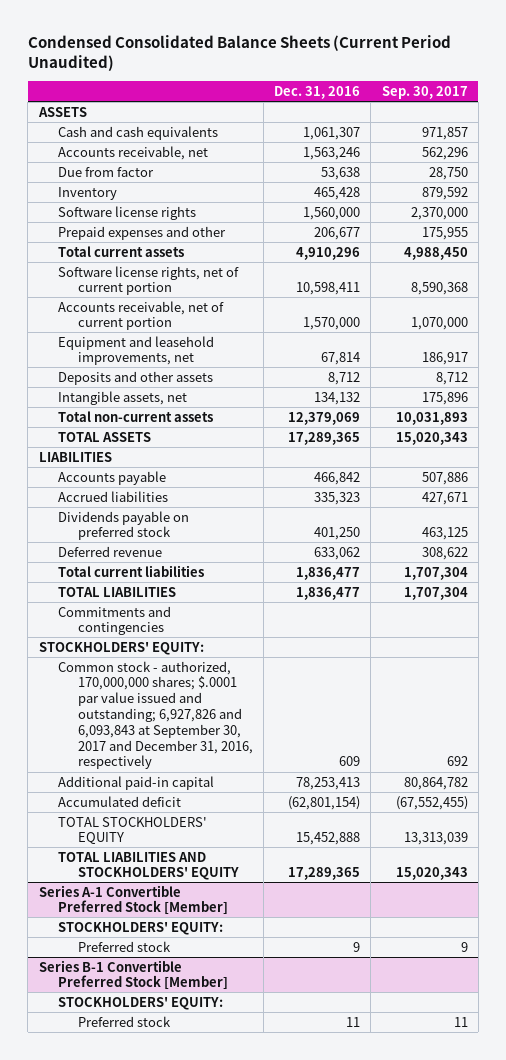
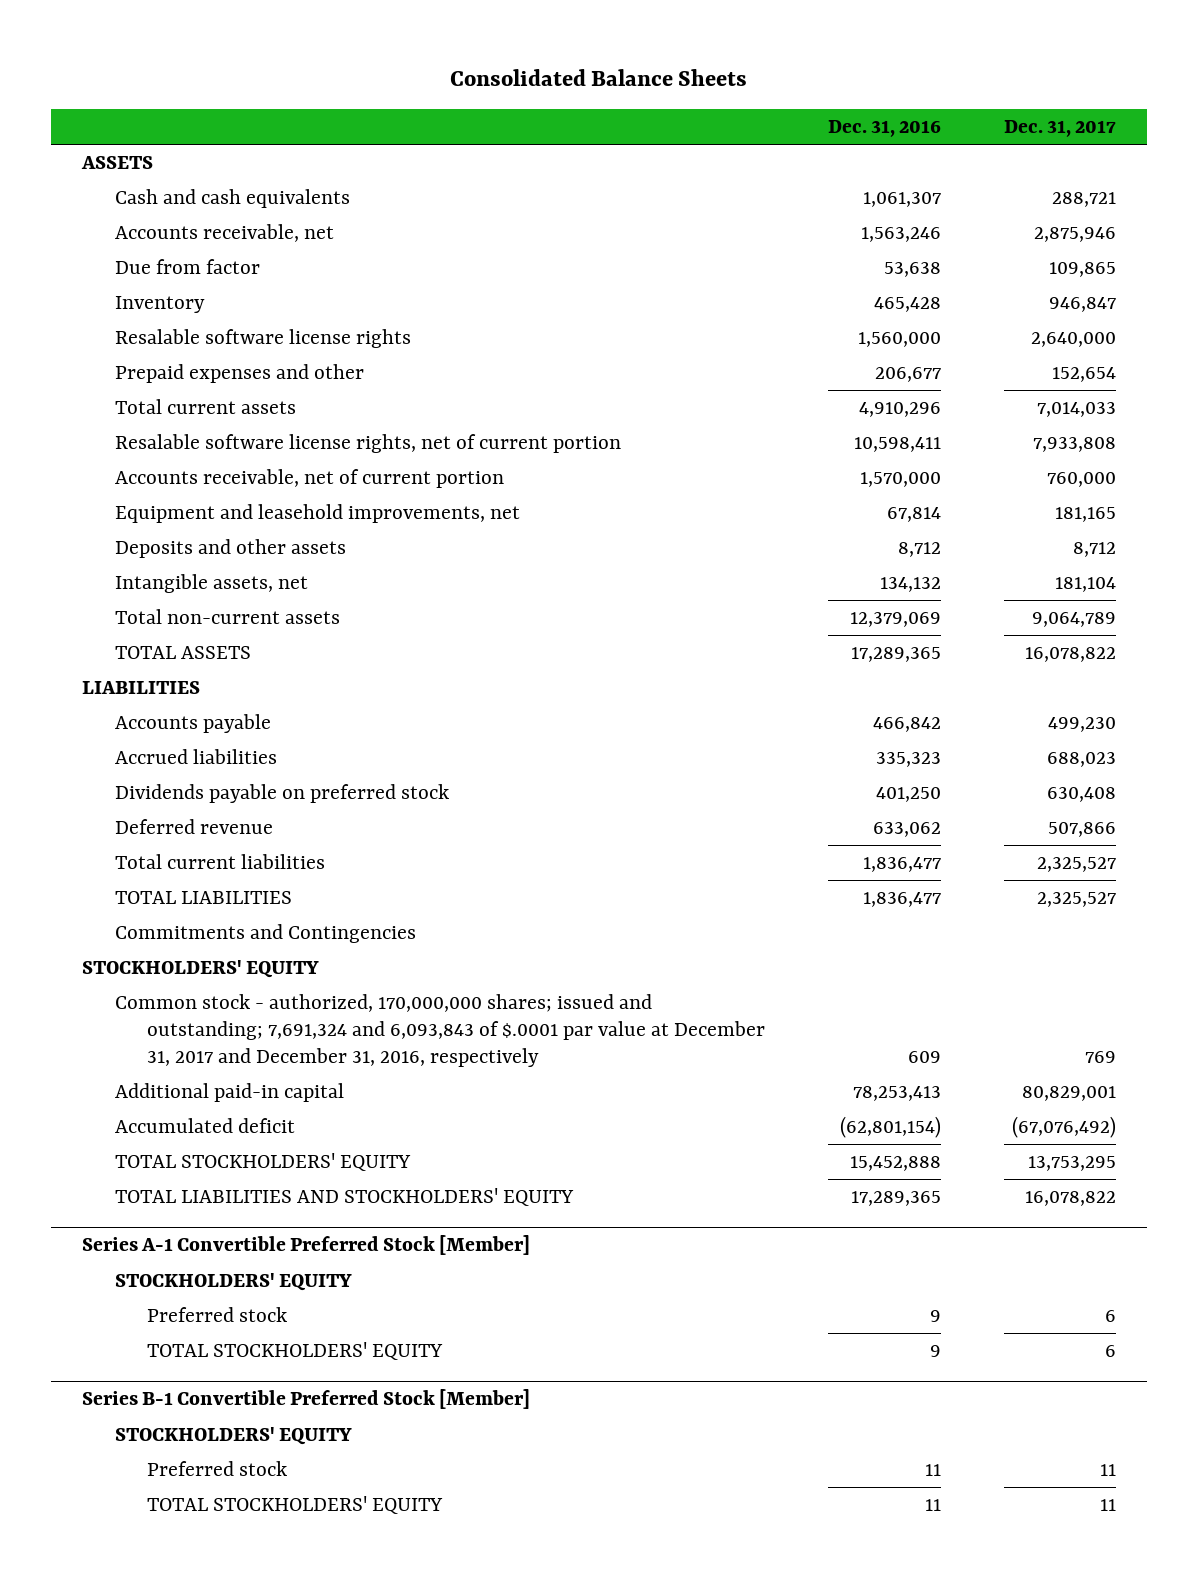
- Condensed Consolidated Balance Sheets (Current Period Unaudited)
+ Consolidated Balance Sheets
- | Dec. 31, 2016 | Sep. 30, 2017
+ | Dec. 31, 2016 | Dec. 31, 2017
- Software license rights | 1,560,000 | 2,370,000
+ Resalable software license rights | 1,560,000 | 2,640,000
- Software license rights, net of current portion | 10,598,411 | 8,590,368
+ Resalable software license rights, net of current portion | 10,598,411 | 7,933,808
- Commitments and contingencies
- STOCKHOLDERS' EQUITY:
- Common stock - authorized, 170,000,000 shares; $.0001 par value issued and outstanding; 6,927,826 and 6,093,843 at September 30, 2017 and December 31, 2016, respectively | 609 | 692
+ Commitments and Contingencies
+ STOCKHOLDERS' EQUITY
+ Common stock - authorized, 170,000,000 shares; issued and outstanding; 7,691,324 and 6,093,843 of $.0001 par value at December 31, 2017 and December 31, 2016, respectively | 609 | 769
@ Series A-1 Convertible Preferred Stock [Member]
- STOCKHOLDERS' EQUITY:
+ STOCKHOLDERS' EQUITY
+ TOTAL STOCKHOLDERS' EQUITY | 9 | 6
@ Series B-1 Convertible Preferred Stock [Member]
- STOCKHOLDERS' EQUITY:
+ STOCKHOLDERS' EQUITY
+ TOTAL STOCKHOLDERS' EQUITY | 11 | 11

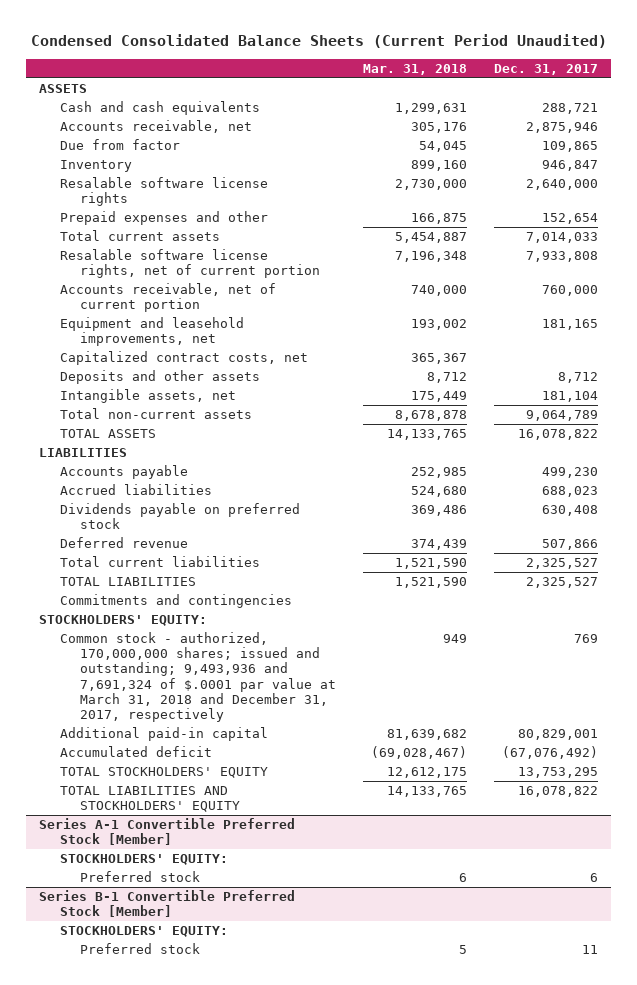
- Consolidated Balance Sheets
+ Condensed Consolidated Balance Sheets (Current Period Unaudited)
- | Dec. 31, 2016 | Dec. 31, 2017
+ | Mar. 31, 2018 | Dec. 31, 2017
+ Capitalized contract costs, net | 365,367 |
- Commitments and Contingencies
- STOCKHOLDERS' EQUITY
- Common stock - authorized, 170,000,000 shares; issued and outstanding; 7,691,324 and 6,093,843 of $.0001 par value at December 31, 2017 and December 31, 2016, respectively | 609 | 769
+ Commitments and contingencies
+ STOCKHOLDERS' EQUITY:
+ Common stock - authorized, 170,000,000 shares; issued and outstanding; 9,493,936 and 7,691,324 of $.0001 par value at March 31, 2018 and December 31, 2017, respectively | 949 | 769
@ Series A-1 Convertible Preferred Stock [Member]
- STOCKHOLDERS' EQUITY
+ STOCKHOLDERS' EQUITY:
- TOTAL STOCKHOLDERS' EQUITY | 9 | 6
@ Series B-1 Convertible Preferred Stock [Member]
- STOCKHOLDERS' EQUITY
+ STOCKHOLDERS' EQUITY:
- TOTAL STOCKHOLDERS' EQUITY | 11 | 11

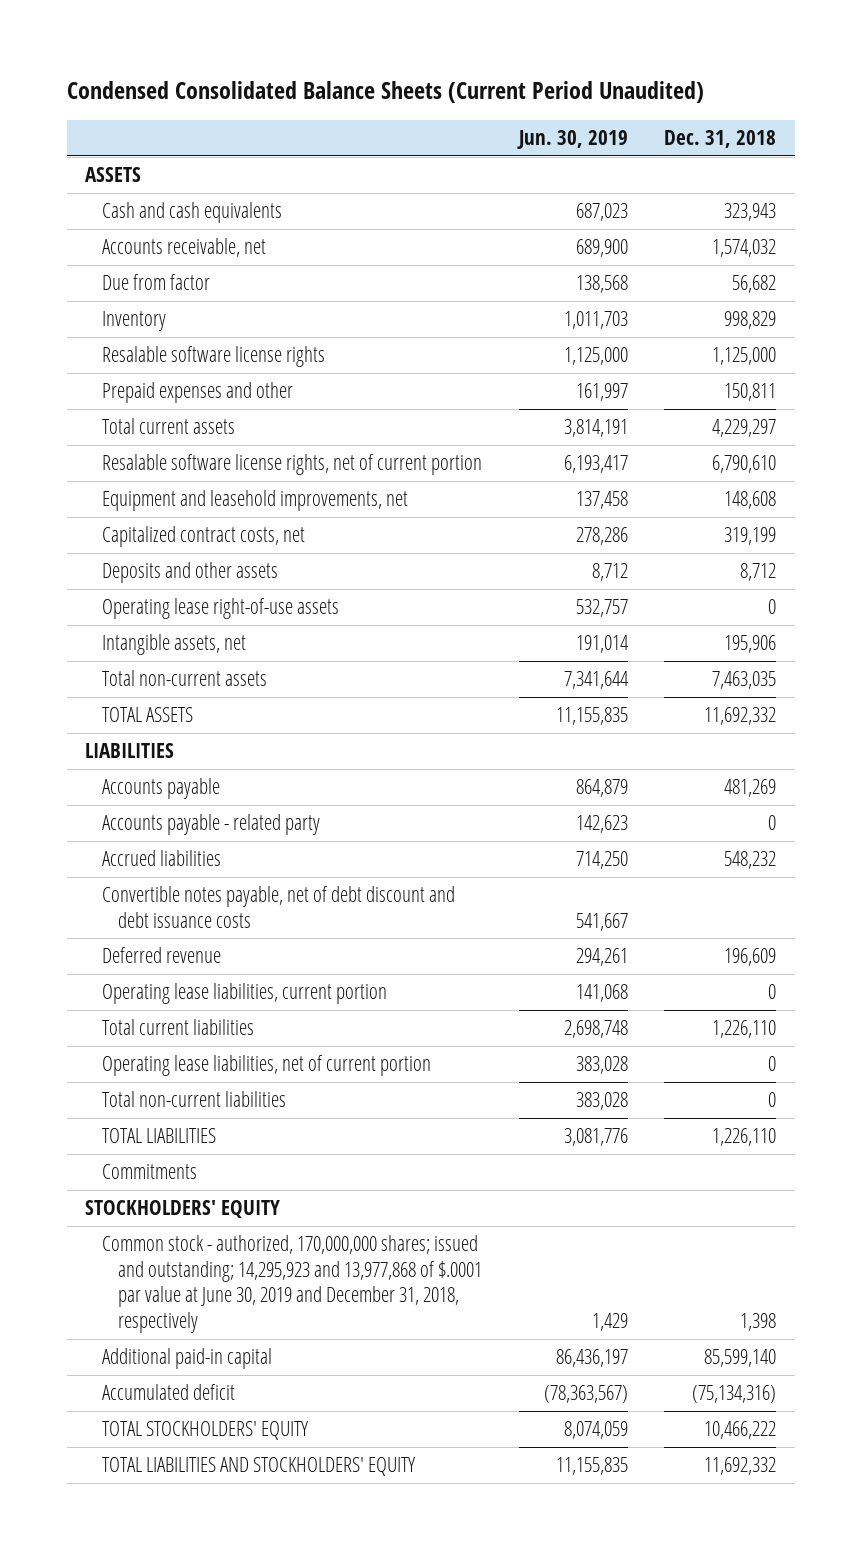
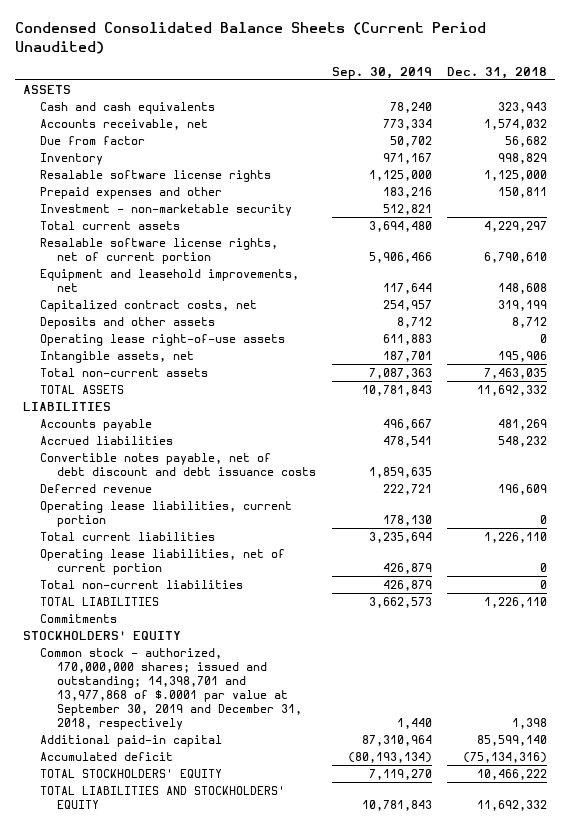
- | Jun. 30, 2019 | Dec. 31, 2018
+ | Sep. 30, 2019 | Dec. 31, 2018
+ Investment - non-marketable security | 512,821 |
- Accounts payable - related party | 142,623 | 0
- Common stock - authorized, 170,000,000 shares; issued and outstanding; 14,295,923 and 13,977,868 of $.0001 par value at June 30, 2019 and December 31, 2018, respectively | 1,429 | 1,398
+ Common stock - authorized, 170,000,000 shares; issued and outstanding; 14,398,701 and 13,977,868 of $.0001 par value at September 30, 2019 and December 31, 2018, respectively | 1,440 | 1,398

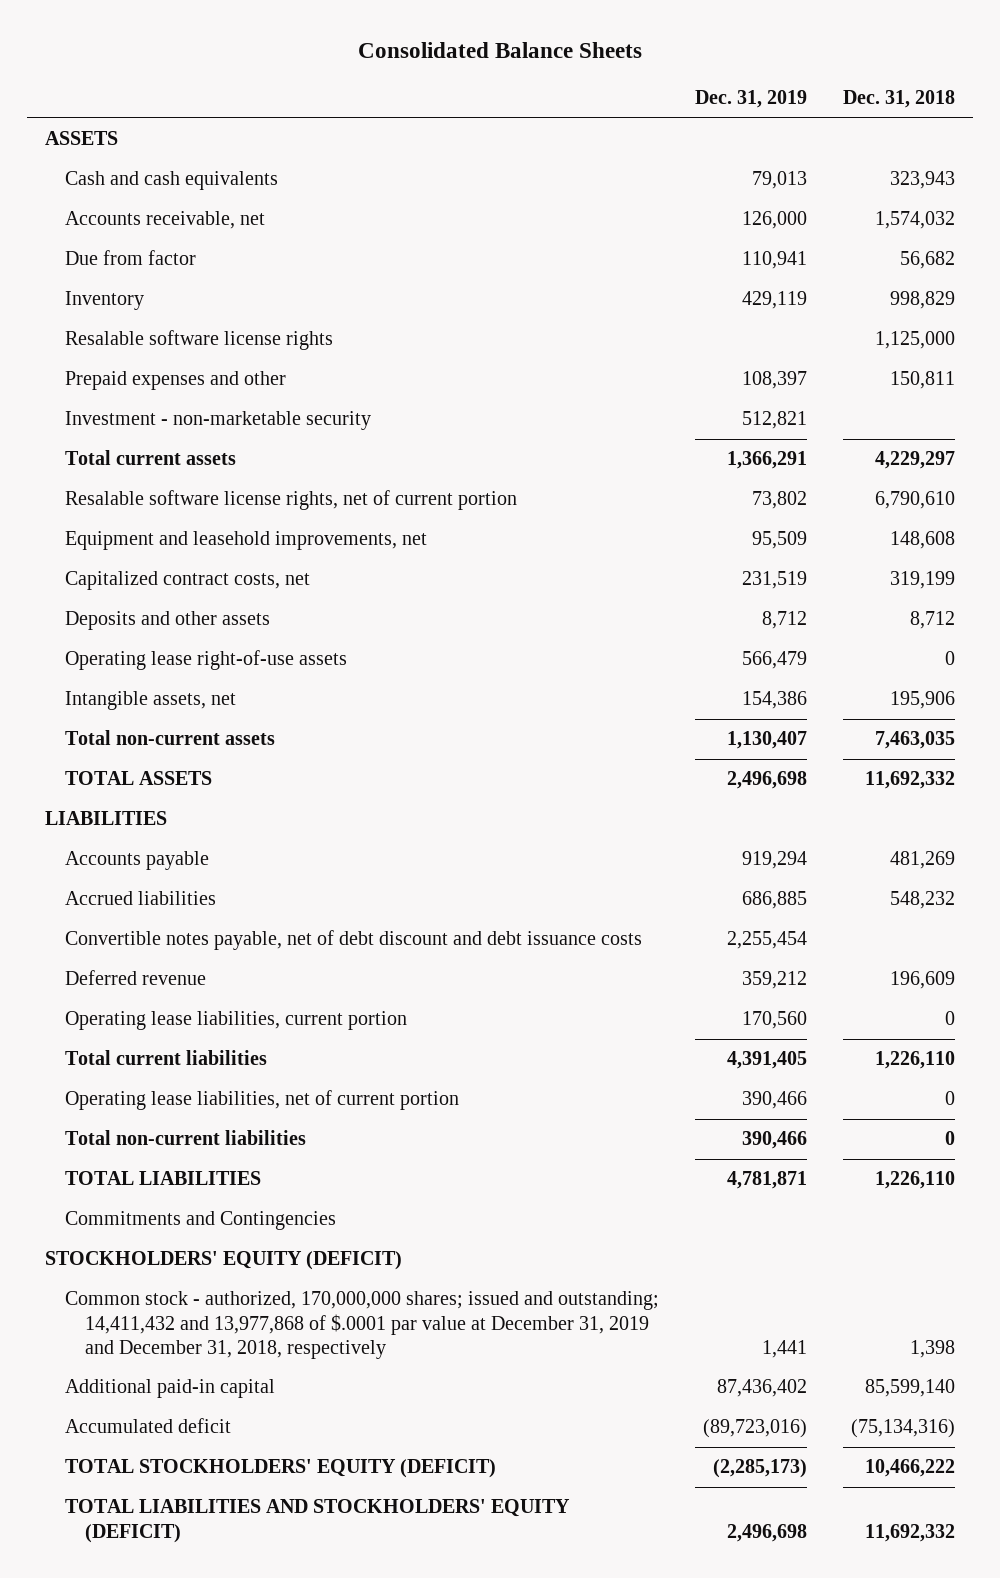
- Condensed Consolidated Balance Sheets (Current Period Unaudited)
+ Consolidated Balance Sheets
- | Sep. 30, 2019 | Dec. 31, 2018
+ | Dec. 31, 2019 | Dec. 31, 2018
- Commitments
- STOCKHOLDERS' EQUITY
- Common stock - authorized, 170,000,000 shares; issued and outstanding; 14,398,701 and 13,977,868 of $.0001 par value at September 30, 2019 and December 31, 2018, respectively | 1,440 | 1,398
+ Commitments and Contingencies
+ STOCKHOLDERS' EQUITY (DEFICIT)
+ Common stock - authorized, 170,000,000 shares; issued and outstanding; 14,411,432 and 13,977,868 of $.0001 par value at December 31, 2019 and December 31, 2018, respectively | 1,441 | 1,398
- TOTAL STOCKHOLDERS' EQUITY | 7,119,270 | 10,466,222
- TOTAL LIABILITIES AND STOCKHOLDERS' EQUITY | 10,781,843 | 11,692,332
+ TOTAL STOCKHOLDERS' EQUITY (DEFICIT) | (2,285,173) | 10,466,222
+ TOTAL LIABILITIES AND STOCKHOLDERS' EQUITY (DEFICIT) | 2,496,698 | 11,692,332

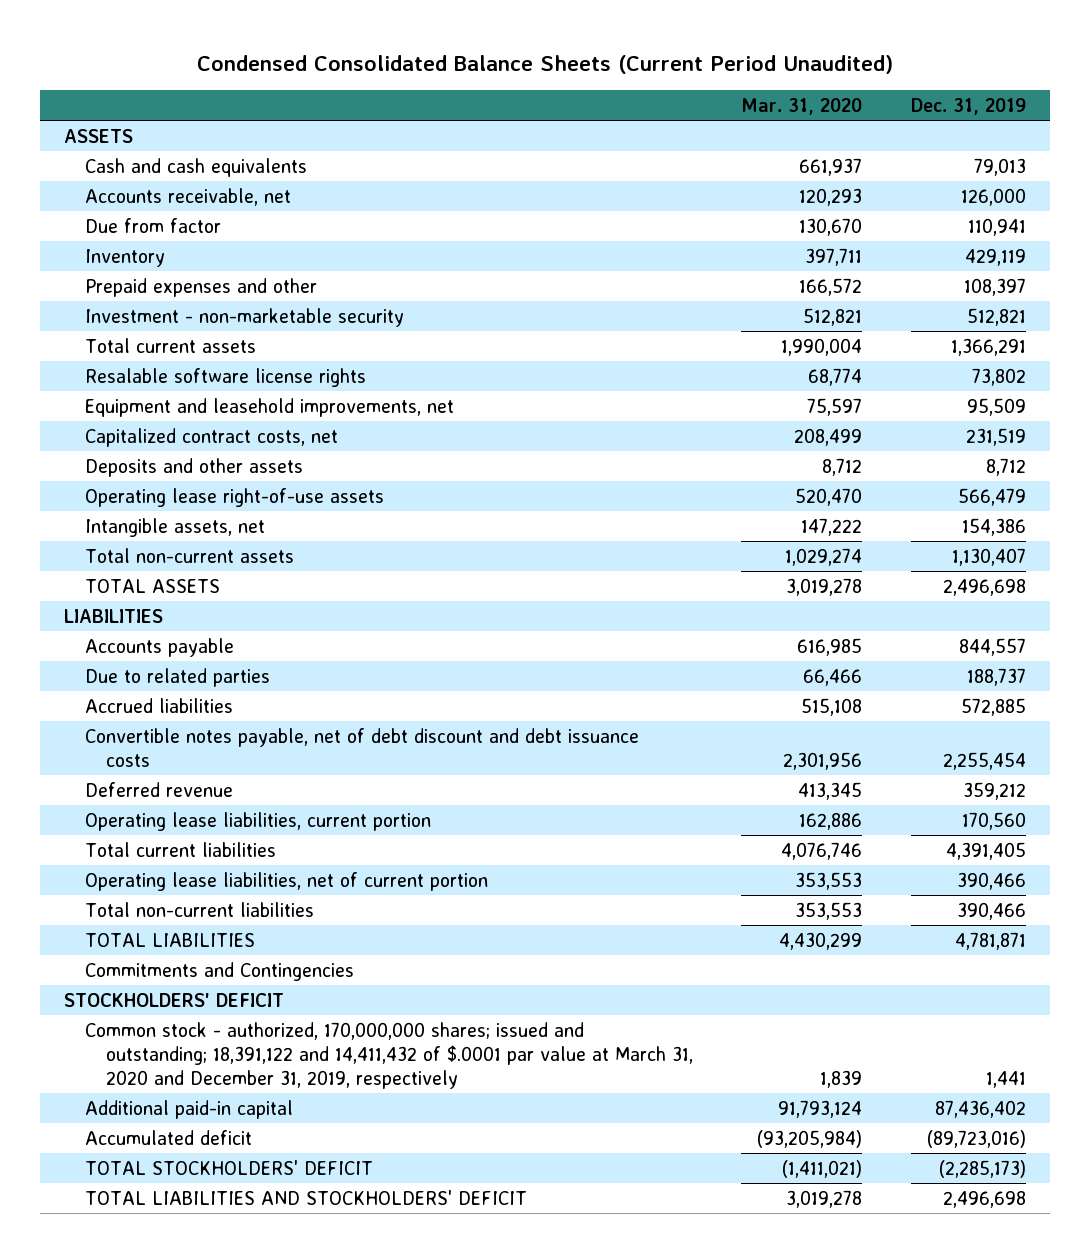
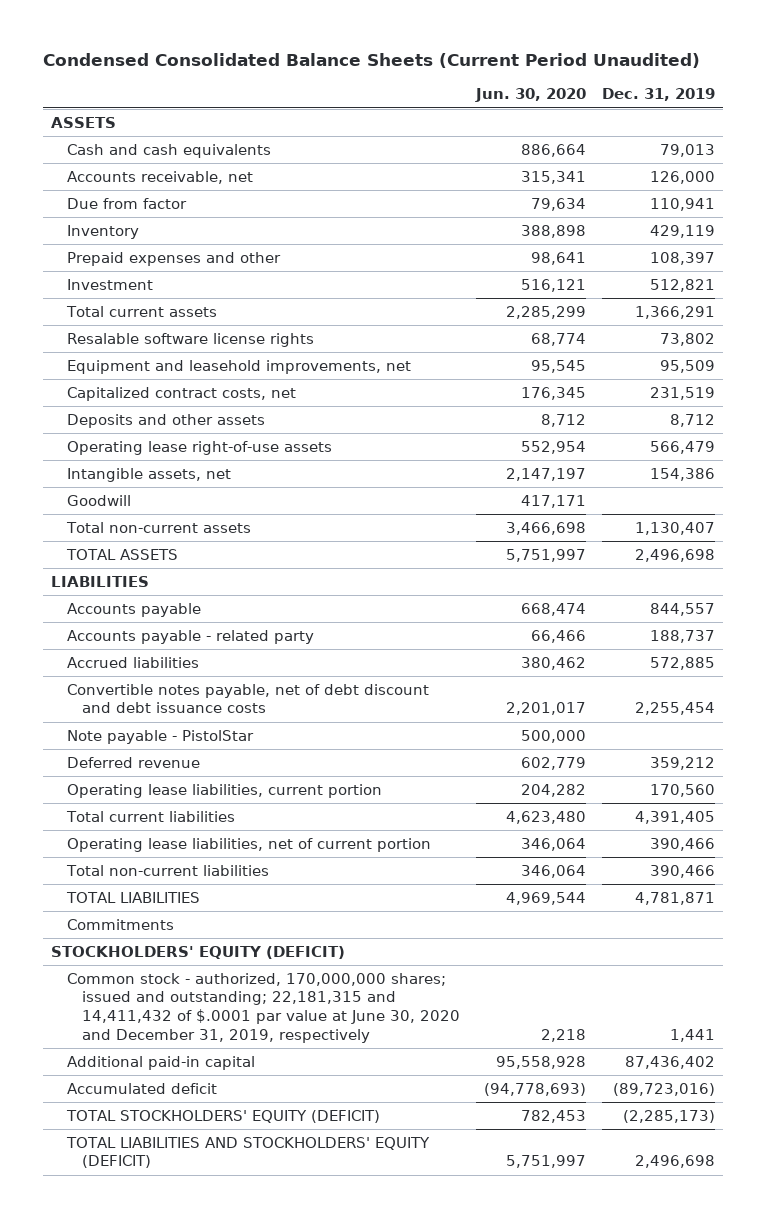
- | Mar. 31, 2020 | Dec. 31, 2019
+ | Jun. 30, 2020 | Dec. 31, 2019
- Investment - non-marketable security | 512,821 | 512,821
+ Investment | 516,121 | 512,821
+ Goodwill | 417,171 |
- Due to related parties | 66,466 | 188,737
+ Accounts payable - related party | 66,466 | 188,737
+ Note payable - PistolStar | 500,000 |
- Commitments and Contingencies
- STOCKHOLDERS' DEFICIT
- Common stock - authorized, 170,000,000 shares; issued and outstanding; 18,391,122 and 14,411,432 of $.0001 par value at March 31, 2020 and December 31, 2019, respectively | 1,839 | 1,441
+ Commitments
+ STOCKHOLDERS' EQUITY (DEFICIT)
+ Common stock - authorized, 170,000,000 shares; issued and outstanding; 22,181,315 and 14,411,432 of $.0001 par value at June 30, 2020 and December 31, 2019, respectively | 2,218 | 1,441
- TOTAL STOCKHOLDERS' DEFICIT | (1,411,021) | (2,285,173)
- TOTAL LIABILITIES AND STOCKHOLDERS' DEFICIT | 3,019,278 | 2,496,698
+ TOTAL STOCKHOLDERS' EQUITY (DEFICIT) | 782,453 | (2,285,173)
+ TOTAL LIABILITIES AND STOCKHOLDERS' EQUITY (DEFICIT) | 5,751,997 | 2,496,698

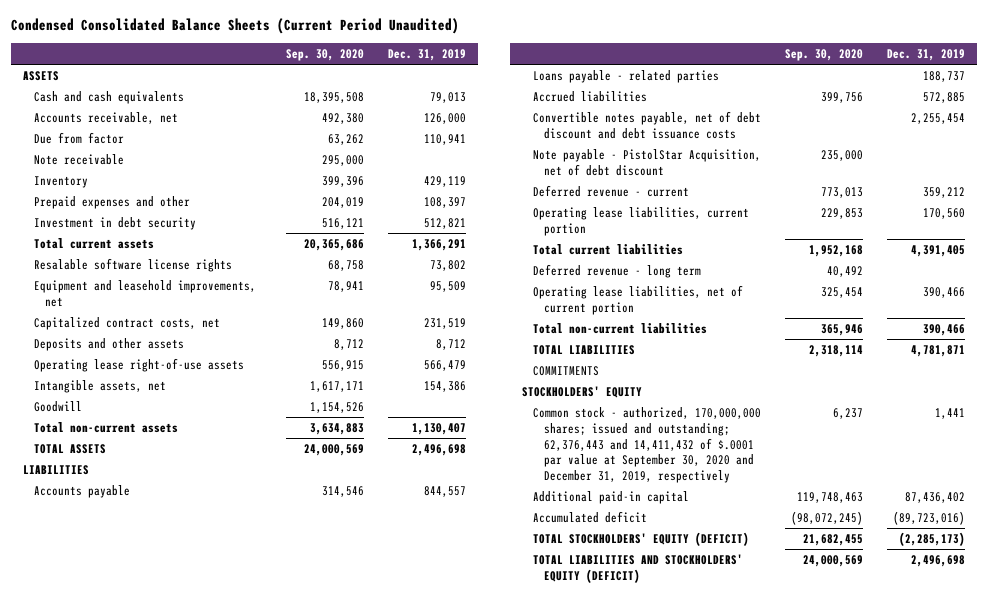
- | Jun. 30, 2020 | Dec. 31, 2019
+ | Sep. 30, 2020 | Dec. 31, 2019
+ Note receivable | 295,000 |
- Investment | 516,121 | 512,821
+ Investment in debt security | 516,121 | 512,821
- Accounts payable - related party | 66,466 | 188,737
+ Loans payable - related parties | | 188,737
- Note payable - PistolStar | 500,000 |
- Deferred revenue | 602,779 | 359,212
+ Note payable - PistolStar Acquisition, net of debt discount | 235,000 |
+ Deferred revenue - current | 773,013 | 359,212
+ Deferred revenue - long term | 40,492 |
- Commitments
- STOCKHOLDERS' EQUITY (DEFICIT)
- Common stock - authorized, 170,000,000 shares; issued and outstanding; 22,181,315 and 14,411,432 of $.0001 par value at June 30, 2020 and December 31, 2019, respectively | 2,218 | 1,441
+ COMMITMENTS
+ STOCKHOLDERS' EQUITY
+ Common stock - authorized, 170,000,000 shares; issued and outstanding; 62,376,443 and 14,411,432 of $.0001 par value at September 30, 2020 and December 31, 2019, respectively | 6,237 | 1,441

